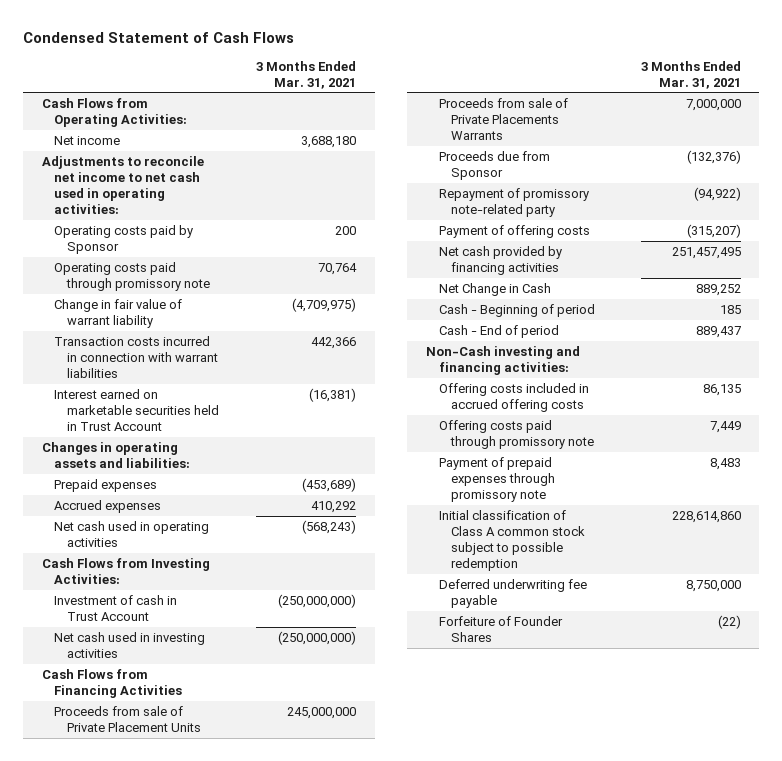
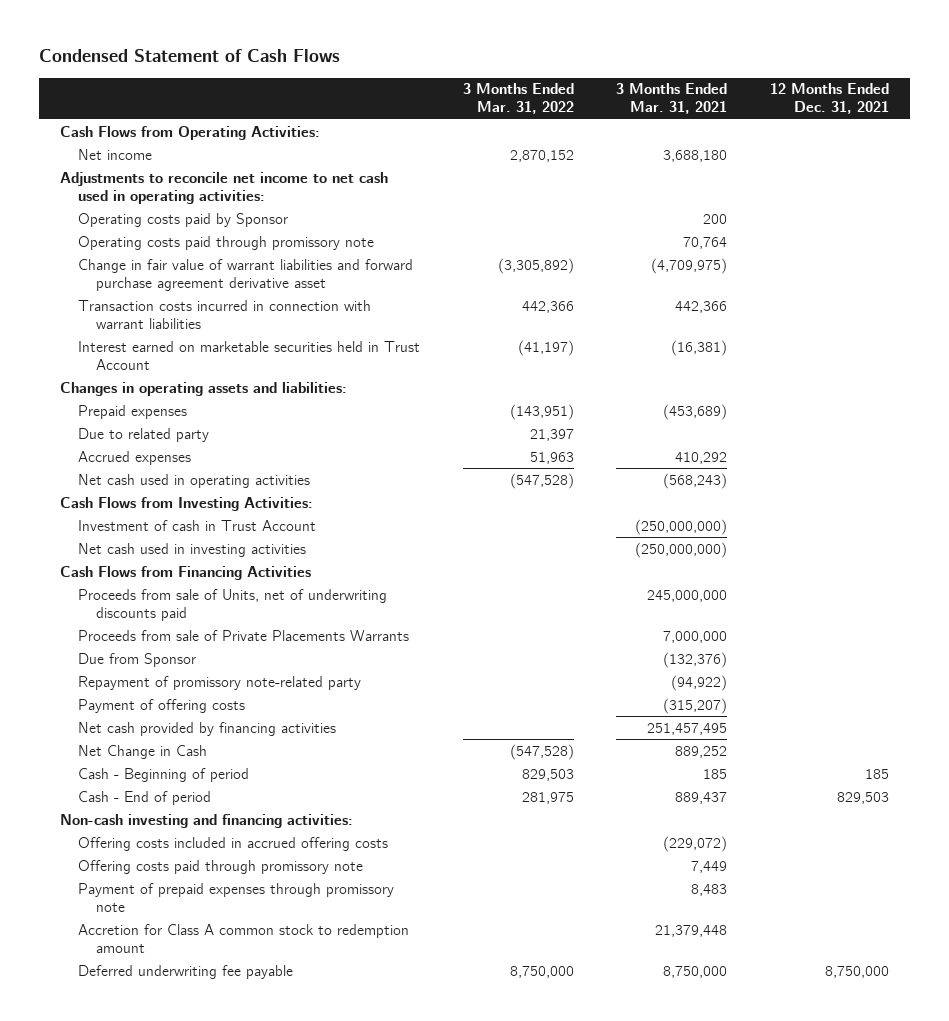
- | 3 Months Ended Mar. 31, 2021
+ | 3 Months Ended Mar. 31, 2022 | 3 Months Ended Mar. 31, 2021 | 12 Months Ended Dec. 31, 2021
- Change in fair value of warrant liability | (4,709,975)
+ Change in fair value of warrant liabilities and forward purchase agreement derivative asset | (3,305,892) | (4,709,975) |
+ Due to related party | 21,397 | |
- Proceeds from sale of Private Placement Units | 245,000,000
+ Proceeds from sale of Units, net of underwriting discounts paid | | 245,000,000 |
- Proceeds due from Sponsor | (132,376)
+ Due from Sponsor | | (132,376) |
- Non-Cash investing and financing activities:
- Offering costs included in accrued offering costs | 86,135
+ Non-cash investing and financing activities:
+ Offering costs included in accrued offering costs | | (229,072) |
- Initial classification of Class A common stock subject to possible redemption | 228,614,860
+ Accretion for Class A common stock to redemption amount | | 21,379,448 |
- Forfeiture of Founder Shares | (22)

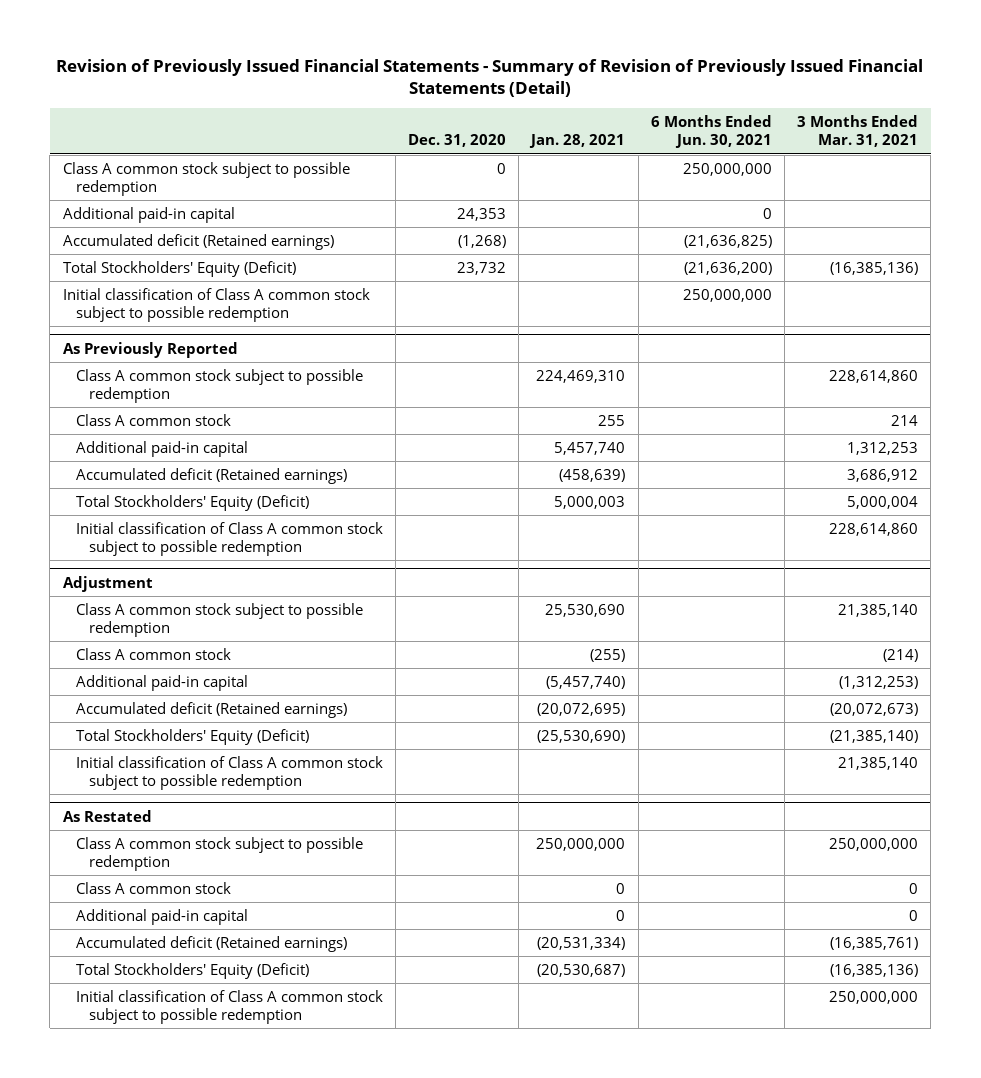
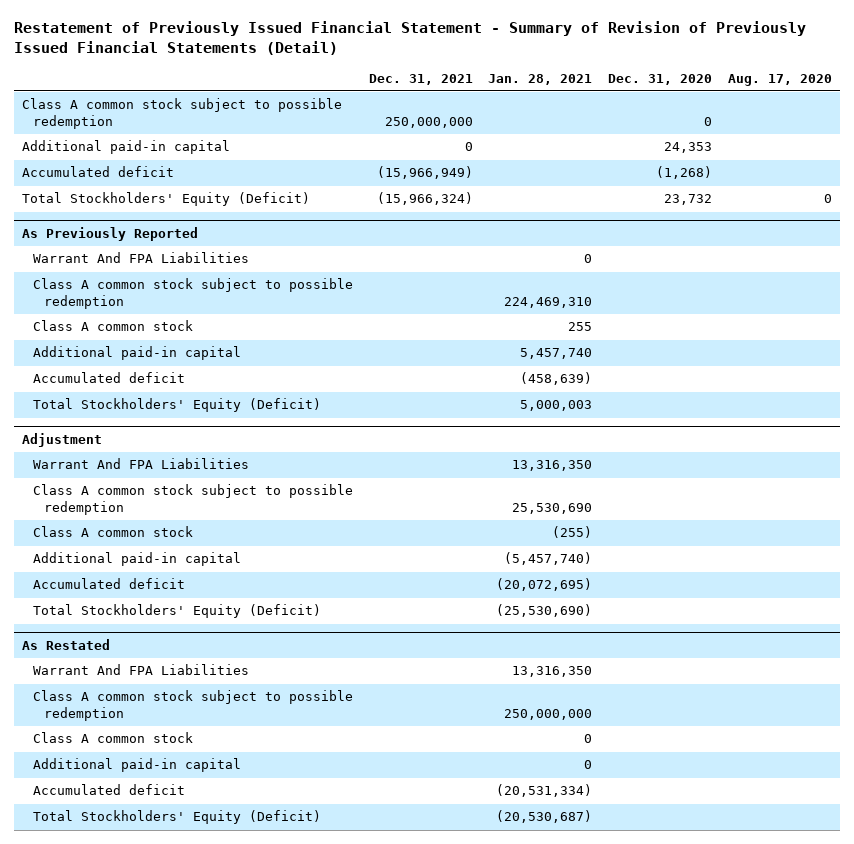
- Revision of Previously Issued Financial Statements - Summary of Revision of Previously Issued Financial Statements (Detail)
+ Restatement of Previously Issued Financial Statement - Summary of Revision of Previously Issued Financial Statements (Detail)
- | Dec. 31, 2020 | Jan. 28, 2021 | 6 Months Ended Jun. 30, 2021 | 3 Months Ended Mar. 31, 2021
+ | Dec. 31, 2021 | Jan. 28, 2021 | Dec. 31, 2020 | Aug. 17, 2020
- Accumulated deficit (Retained earnings) | (1,268) | | (21,636,825) |
+ Accumulated deficit | (15,966,949) | | (1,268) |
- Initial classification of Class A common stock subject to possible redemption | | | 250,000,000 |
@ As Previously Reported
+ Warrant And FPA Liabilities | | 0 | |
- Accumulated deficit (Retained earnings) | | (458,639) | | 3,686,912
+ Accumulated deficit | | (458,639) | |
- Initial classification of Class A common stock subject to possible redemption | | | | 228,614,860
@ Adjustment
+ Warrant And FPA Liabilities | | 13,316,350 | |
- Accumulated deficit (Retained earnings) | | (20,072,695) | | (20,072,673)
+ Accumulated deficit | | (20,072,695) | |
- Initial classification of Class A common stock subject to possible redemption | | | | 21,385,140
@ As Restated
+ Warrant And FPA Liabilities | | 13,316,350 | |
- Accumulated deficit (Retained earnings) | | (20,531,334) | | (16,385,761)
+ Accumulated deficit | | (20,531,334) | |
- Initial classification of Class A common stock subject to possible redemption | | | | 250,000,000

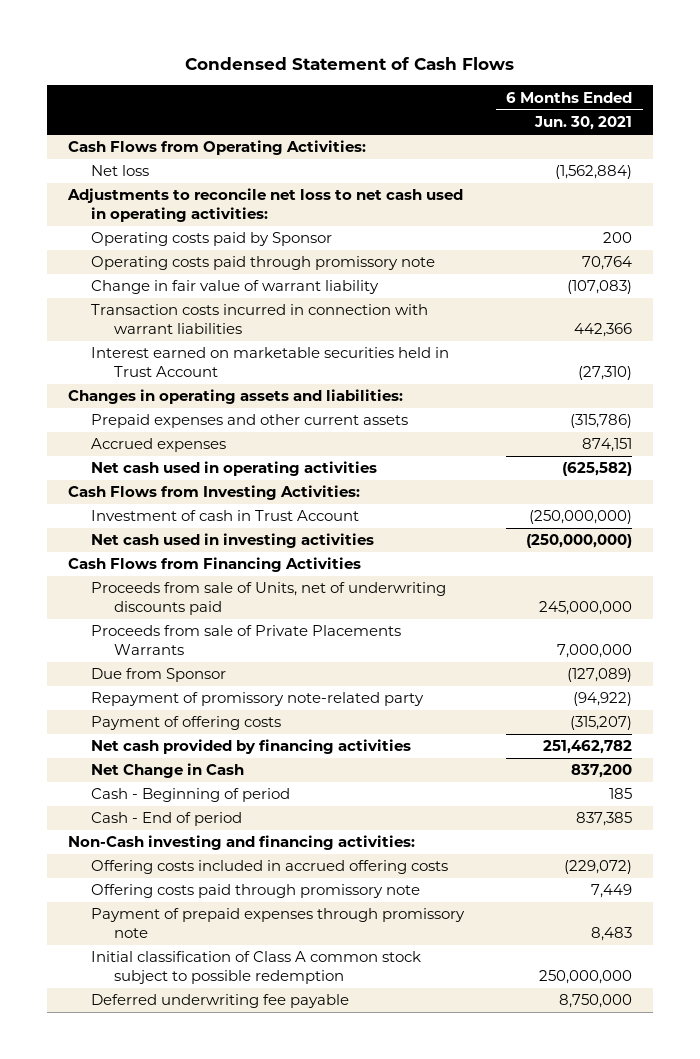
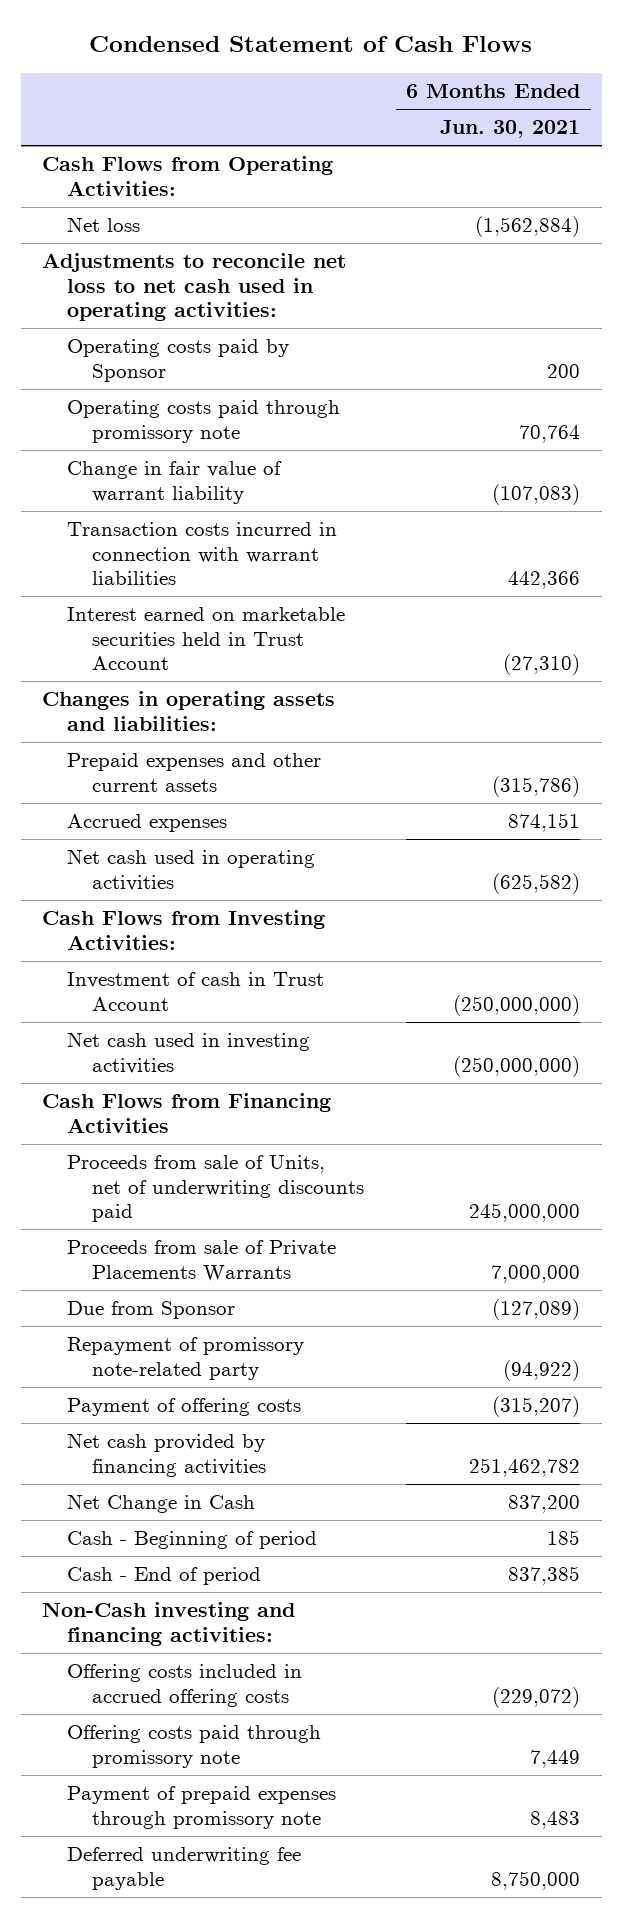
- Initial classification of Class A common stock subject to possible redemption | 250,000,000

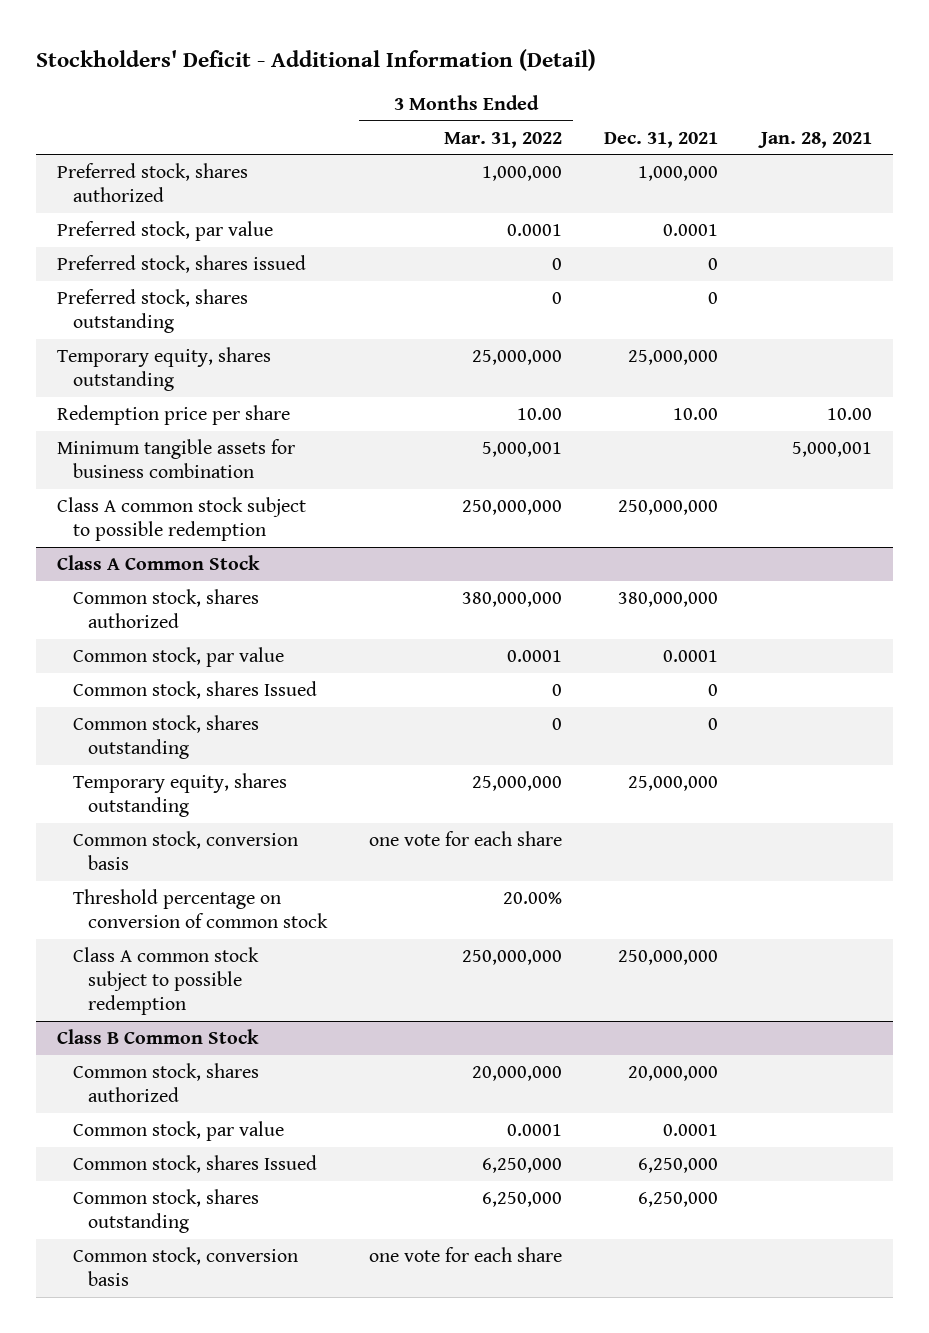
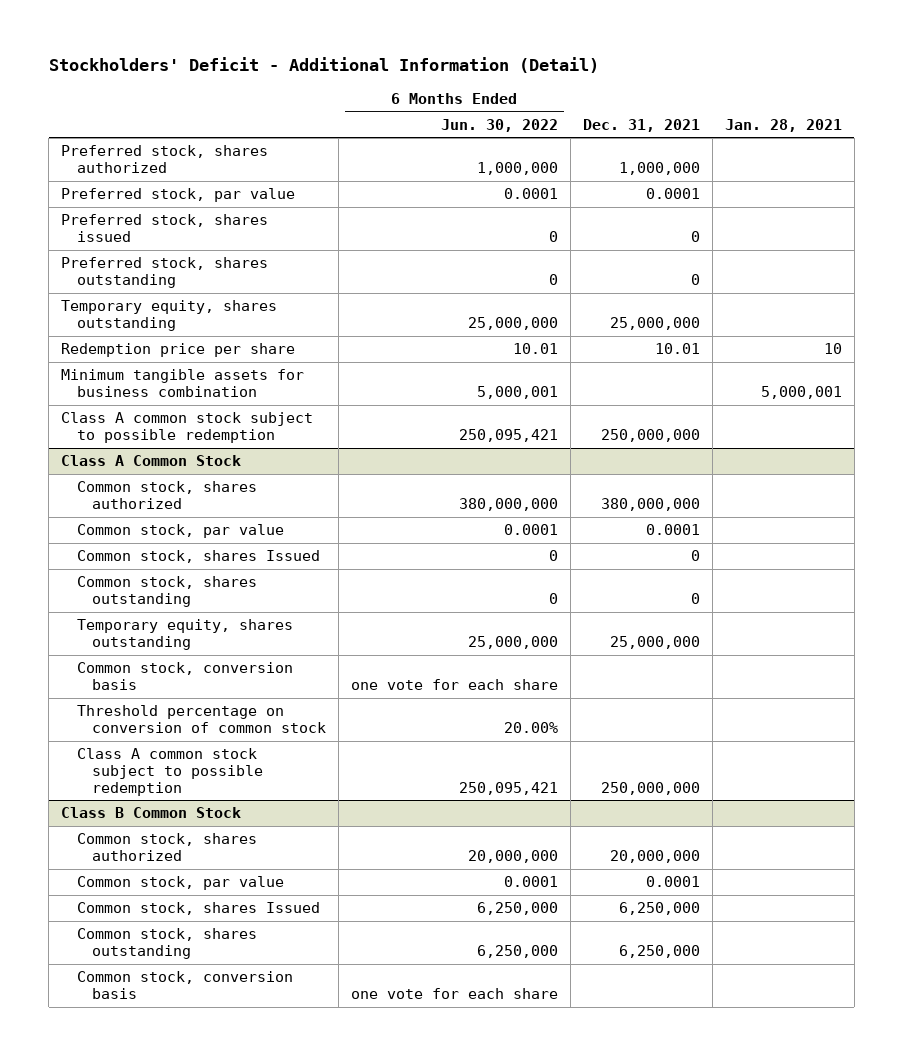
- | 3 Months Ended Mar. 31, 2022 | Dec. 31, 2021 | Jan. 28, 2021
+ | 6 Months Ended Jun. 30, 2022 | Dec. 31, 2021 | Jan. 28, 2021
- Redemption price per share | 10.00 | 10.00 | 10.00
+ Redemption price per share | 10.01 | 10.01 | 10

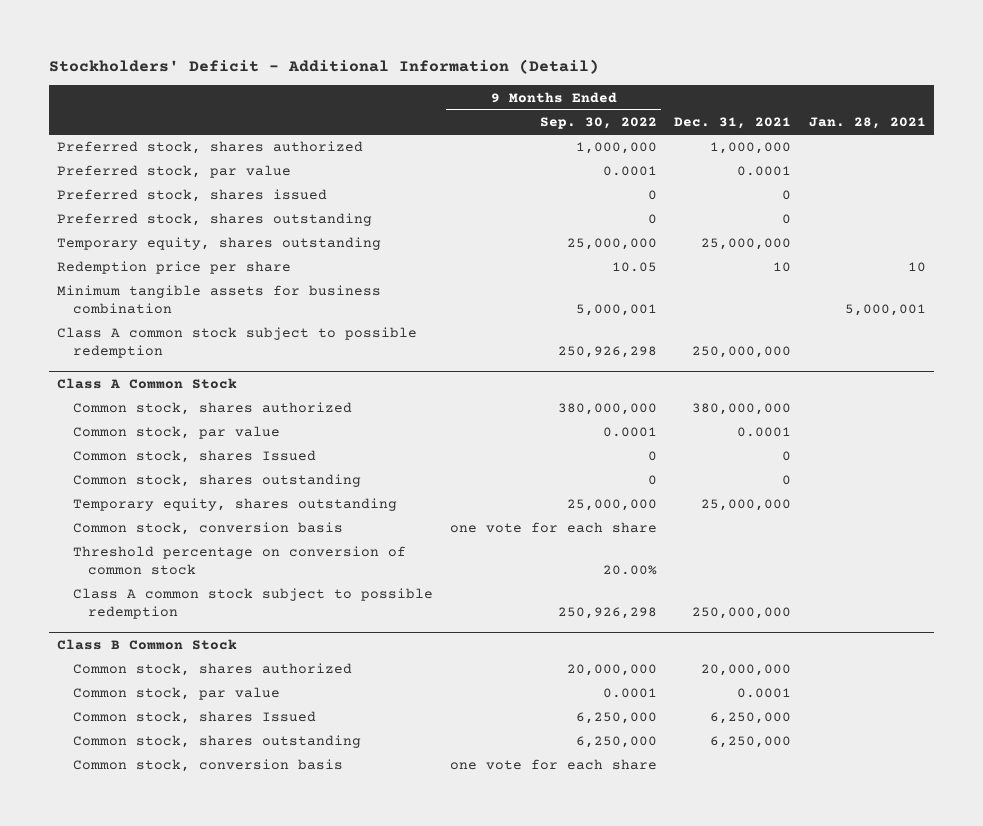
- | 6 Months Ended Jun. 30, 2022 | Dec. 31, 2021 | Jan. 28, 2021
+ | 9 Months Ended Sep. 30, 2022 | Dec. 31, 2021 | Jan. 28, 2021
- Redemption price per share | 10.01 | 10.01 | 10
+ Redemption price per share | 10.05 | 10 | 10

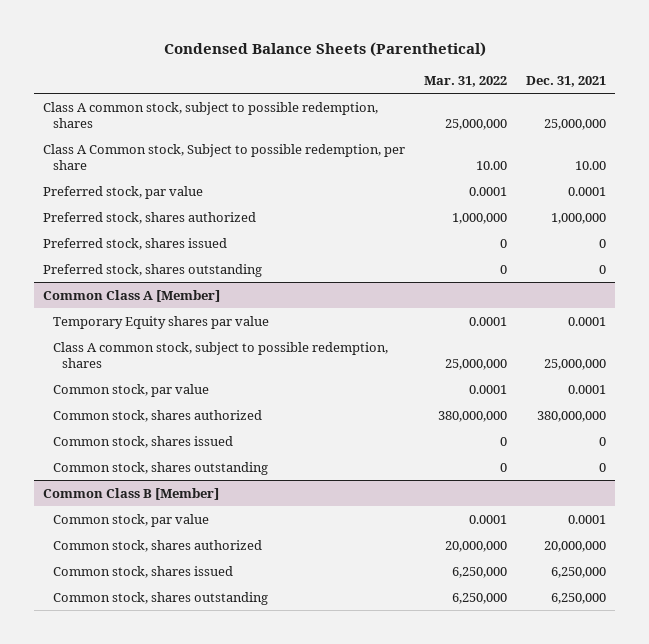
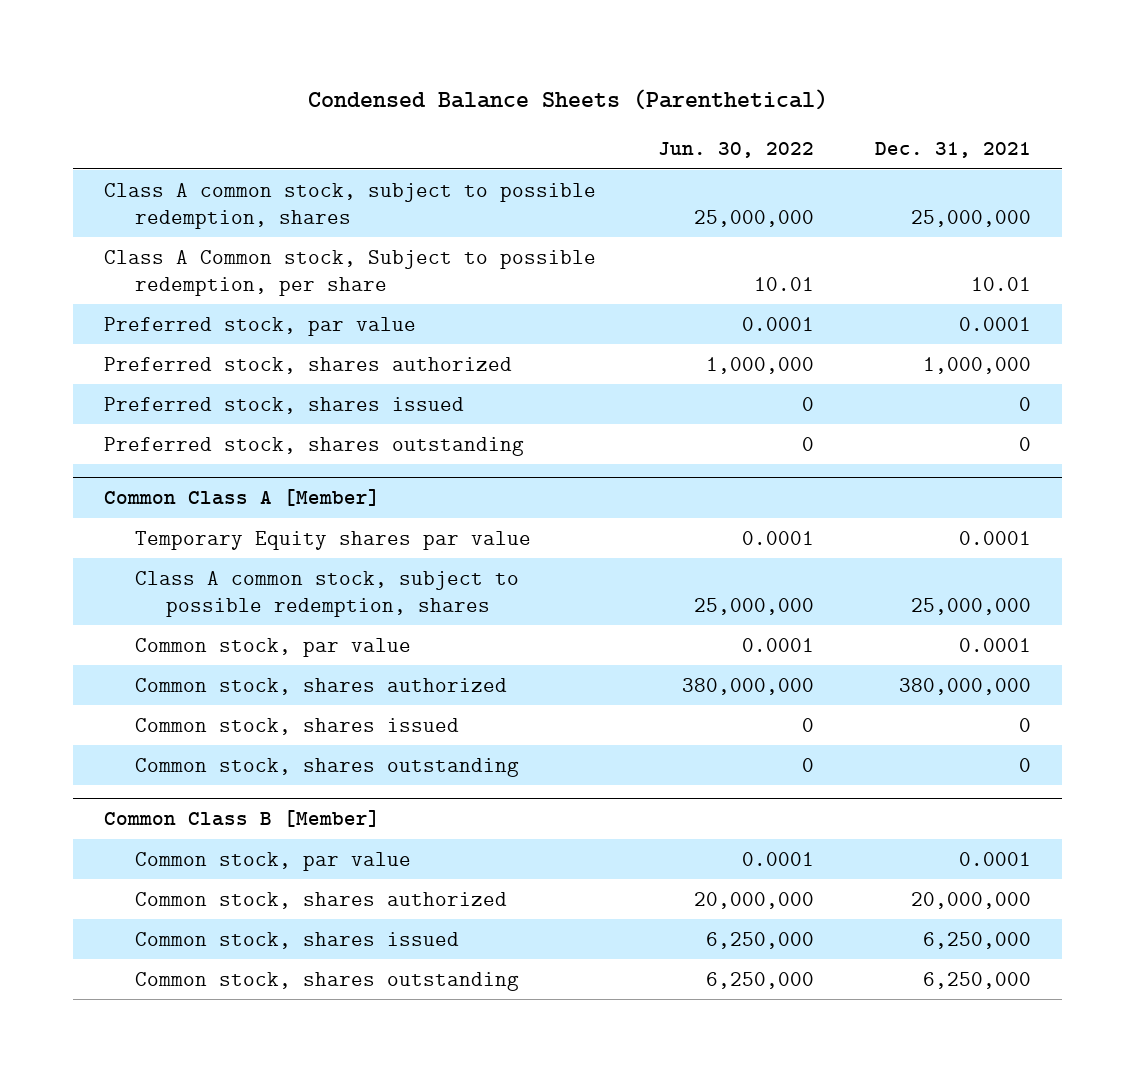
- | Mar. 31, 2022 | Dec. 31, 2021
+ | Jun. 30, 2022 | Dec. 31, 2021
- Class A Common stock, Subject to possible redemption, per share | 10.00 | 10.00
+ Class A Common stock, Subject to possible redemption, per share | 10.01 | 10.01

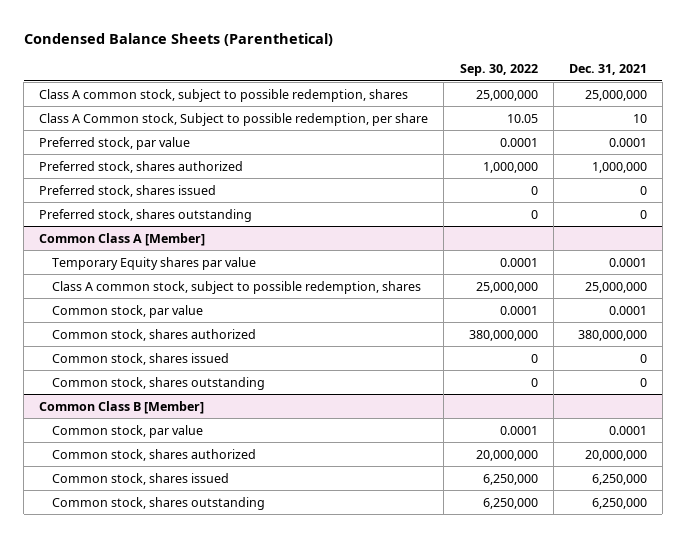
- | Jun. 30, 2022 | Dec. 31, 2021
+ | Sep. 30, 2022 | Dec. 31, 2021
- Class A Common stock, Subject to possible redemption, per share | 10.01 | 10.01
+ Class A Common stock, Subject to possible redemption, per share | 10.05 | 10

